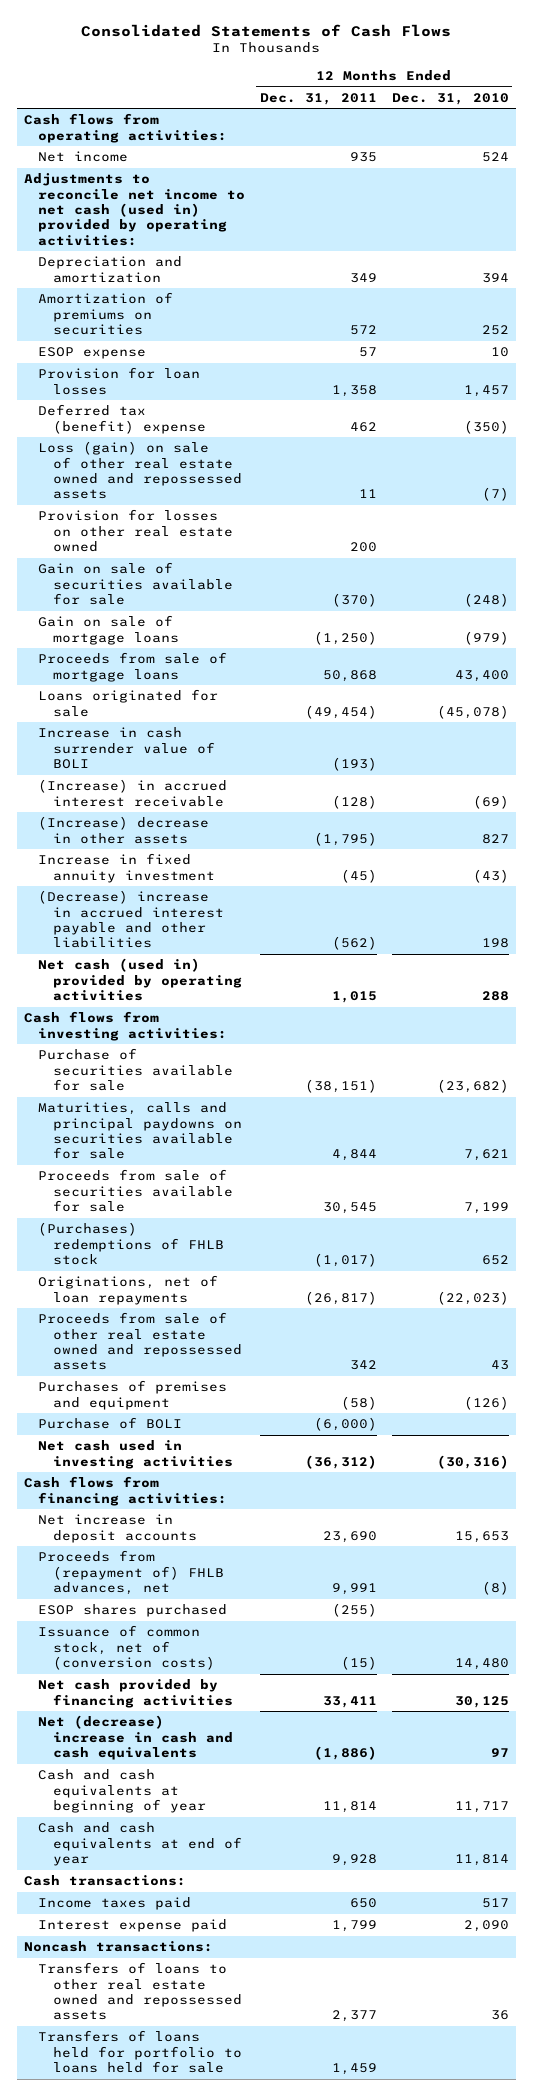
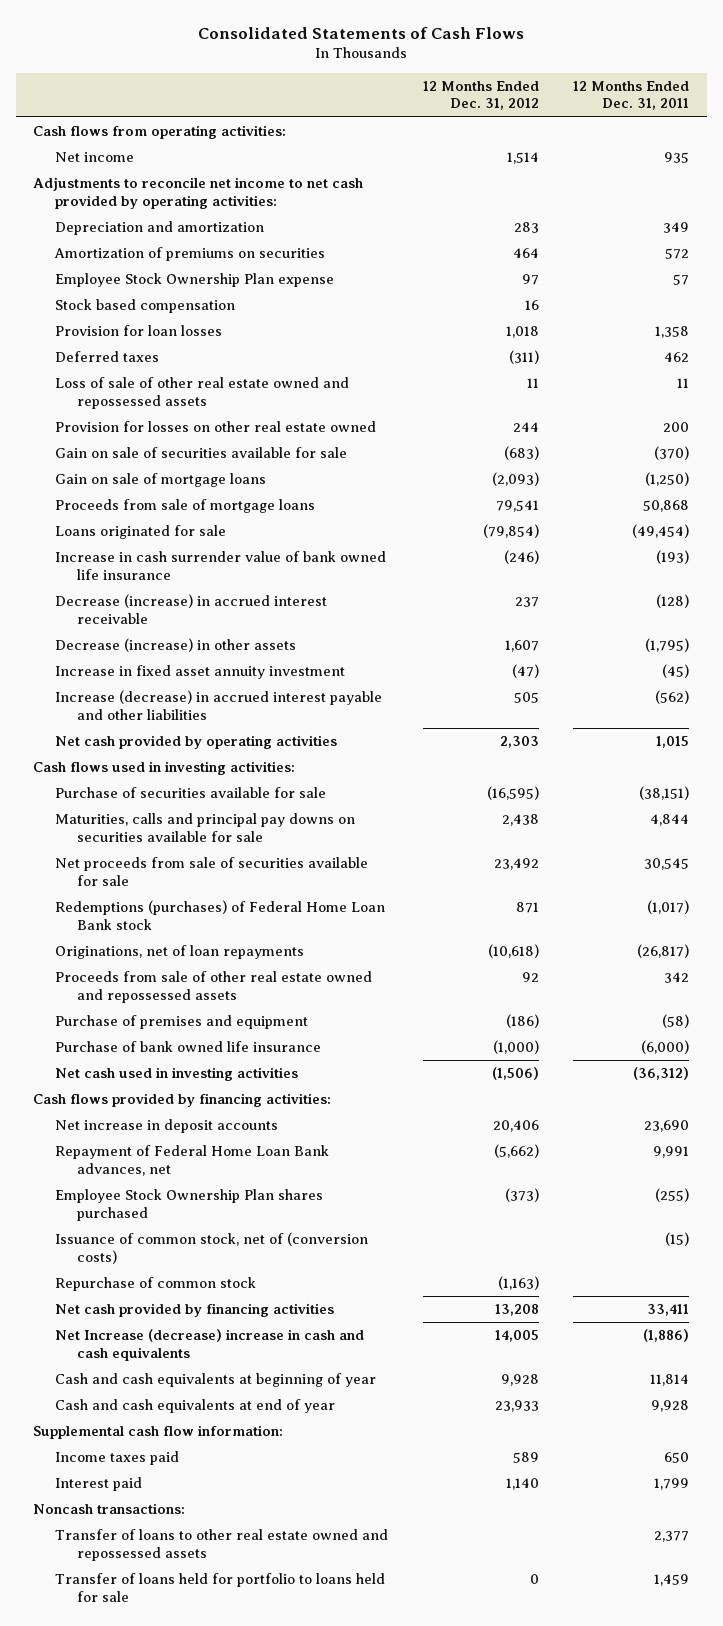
- | 12 Months Ended Dec. 31, 2011 | 12 Months Ended Dec. 31, 2010
+ | 12 Months Ended Dec. 31, 2012 | 12 Months Ended Dec. 31, 2011
- Adjustments to reconcile net income to net cash (used in) provided by operating activities:
+ Adjustments to reconcile net income to net cash provided by operating activities:
- ESOP expense | 57 | 10
+ Employee Stock Ownership Plan expense | 97 | 57
+ Stock based compensation | 16 |
- Deferred tax (benefit) expense | 462 | (350)
- Loss (gain) on sale of other real estate owned and repossessed assets | 11 | (7)
+ Deferred taxes | (311) | 462
+ Loss of sale of other real estate owned and repossessed assets | 11 | 11
- Increase in cash surrender value of BOLI | (193) |
- (Increase) in accrued interest receivable | (128) | (69)
- (Increase) decrease in other assets | (1,795) | 827
- Increase in fixed annuity investment | (45) | (43)
- (Decrease) increase in accrued interest payable and other liabilities | (562) | 198
- Net cash (used in) provided by operating activities | 1,015 | 288
- Cash flows from investing activities:
+ Increase in cash surrender value of bank owned life insurance | (246) | (193)
+ Decrease (increase) in accrued interest receivable | 237 | (128)
+ Decrease (increase) in other assets | 1,607 | (1,795)
+ Increase in fixed asset annuity investment | (47) | (45)
+ Increase (decrease) in accrued interest payable and other liabilities | 505 | (562)
+ Net cash provided by operating activities | 2,303 | 1,015
+ Cash flows used in investing activities:
- Maturities, calls and principal paydowns on securities available for sale | 4,844 | 7,621
- Proceeds from sale of securities available for sale | 30,545 | 7,199
- (Purchases) redemptions of FHLB stock | (1,017) | 652
+ Maturities, calls and principal pay downs on securities available for sale | 2,438 | 4,844
+ Net proceeds from sale of securities available for sale | 23,492 | 30,545
+ Redemptions (purchases) of Federal Home Loan Bank stock | 871 | (1,017)
- Purchases of premises and equipment | (58) | (126)
- Purchase of BOLI | (6,000) |
+ Purchase of premises and equipment | (186) | (58)
+ Purchase of bank owned life insurance | (1,000) | (6,000)
- Cash flows from financing activities:
+ Cash flows provided by financing activities:
- Proceeds from (repayment of) FHLB advances, net | 9,991 | (8)
- ESOP shares purchased | (255) |
+ Repayment of Federal Home Loan Bank advances, net | (5,662) | 9,991
+ Employee Stock Ownership Plan shares purchased | (373) | (255)
+ Repurchase of common stock | (1,163) |
- Net (decrease) increase in cash and cash equivalents | (1,886) | 97
+ Net Increase (decrease) increase in cash and cash equivalents | 14,005 | (1,886)
- Cash transactions:
+ Supplemental cash flow information:
- Interest expense paid | 1,799 | 2,090
+ Interest paid | 1,140 | 1,799
- Transfers of loans to other real estate owned and repossessed assets | 2,377 | 36
- Transfers of loans held for portfolio to loans held for sale | 1,459 |
+ Transfer of loans to other real estate owned and repossessed assets | | 2,377
+ Transfer of loans held for portfolio to loans held for sale | 0 | 1,459

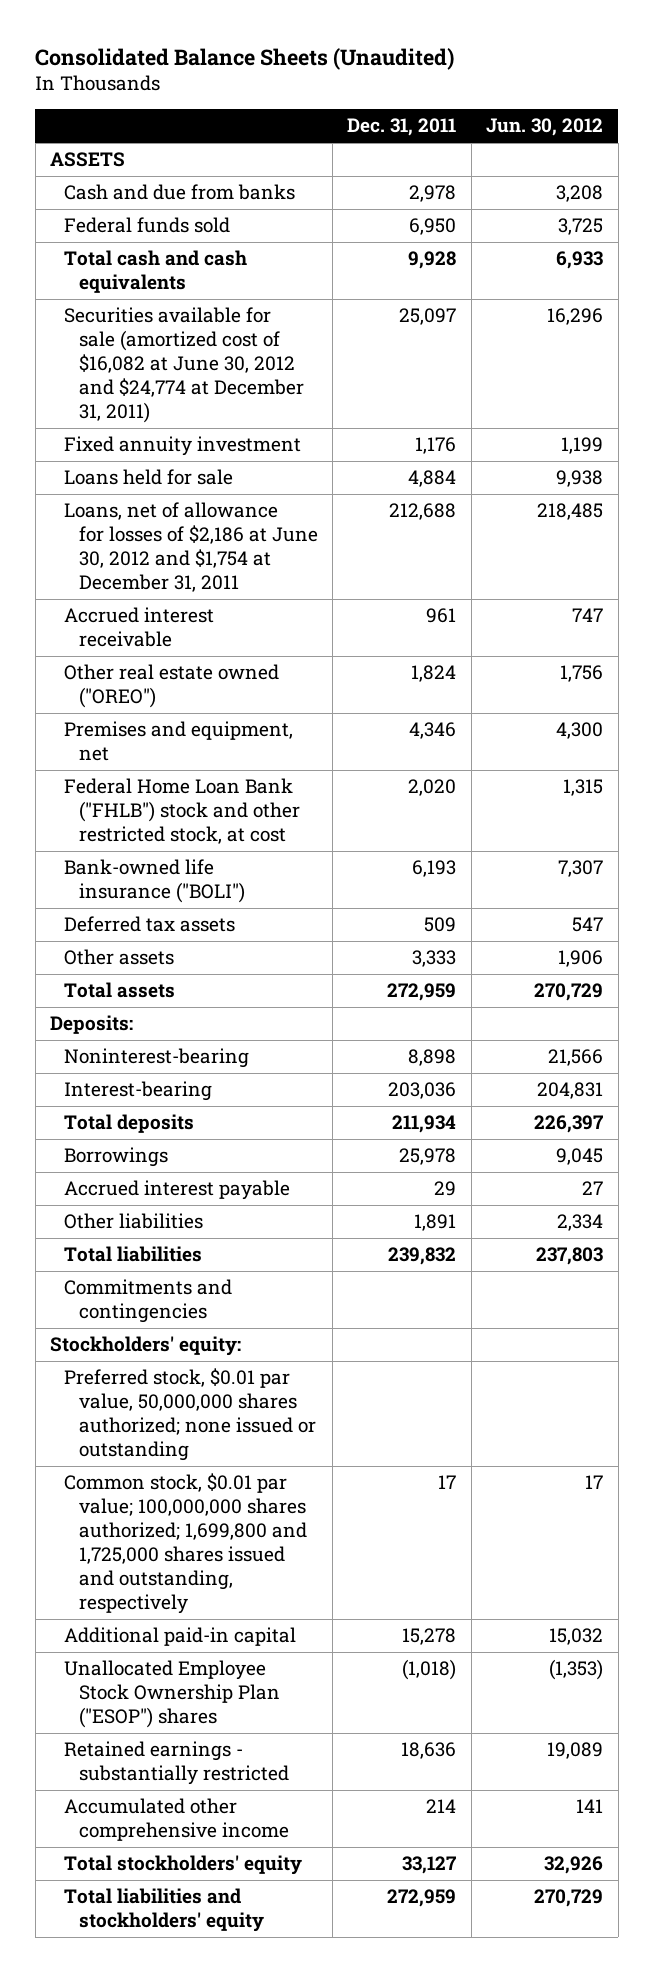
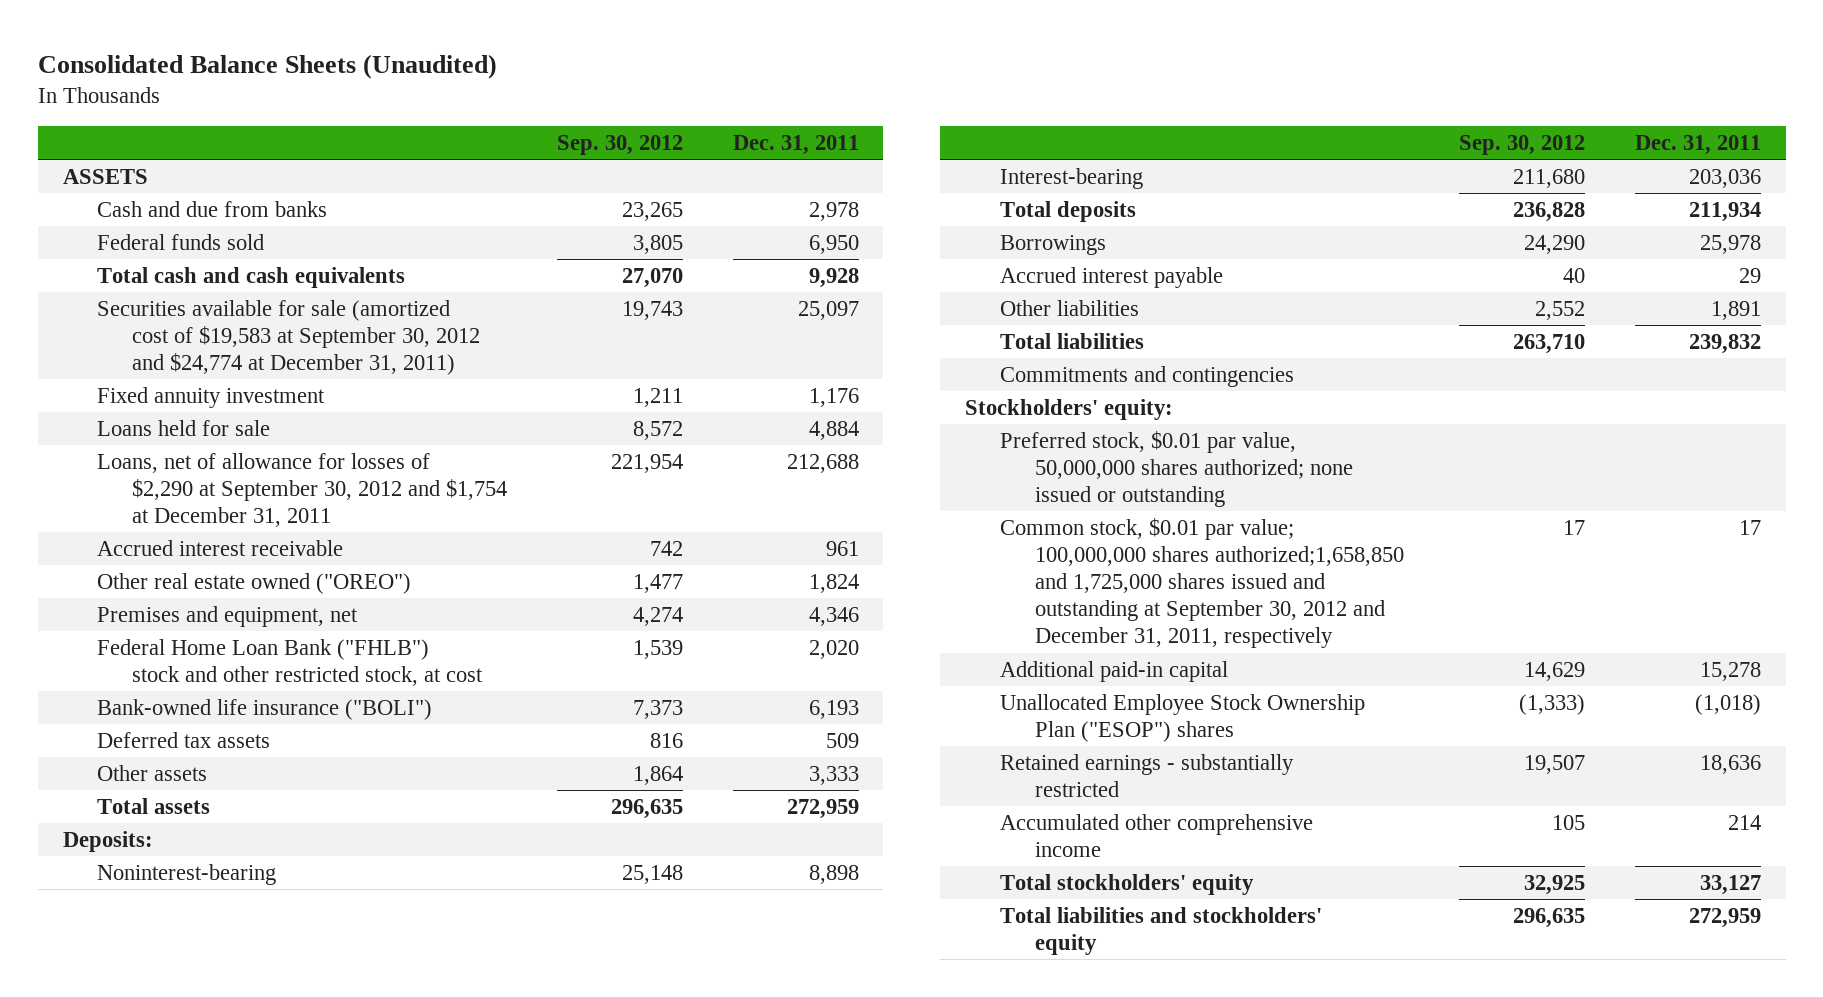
- | Dec. 31, 2011 | Jun. 30, 2012
+ | Sep. 30, 2012 | Dec. 31, 2011
- Securities available for sale (amortized cost of $16,082 at June 30, 2012 and $24,774 at December 31, 2011) | 25,097 | 16,296
+ Securities available for sale (amortized cost of $19,583 at September 30, 2012 and $24,774 at December 31, 2011) | 19,743 | 25,097
- Loans, net of allowance for losses of $2,186 at June 30, 2012 and $1,754 at December 31, 2011 | 212,688 | 218,485
+ Loans, net of allowance for losses of $2,290 at September 30, 2012 and $1,754 at December 31, 2011 | 221,954 | 212,688
- Common stock, $0.01 par value; 100,000,000 shares authorized; 1,699,800 and 1,725,000 shares issued and outstanding, respectively | 17 | 17
+ Common stock, $0.01 par value; 100,000,000 shares authorized;1,658,850 and 1,725,000 shares issued and outstanding at September 30, 2012 and December 31, 2011, respectively | 17 | 17

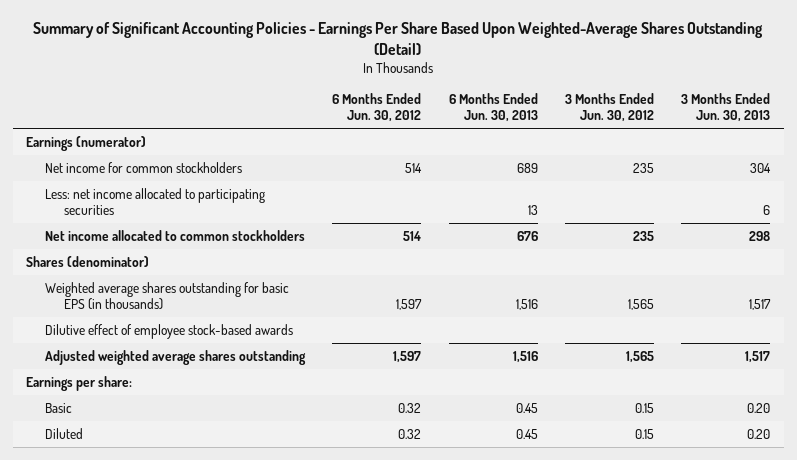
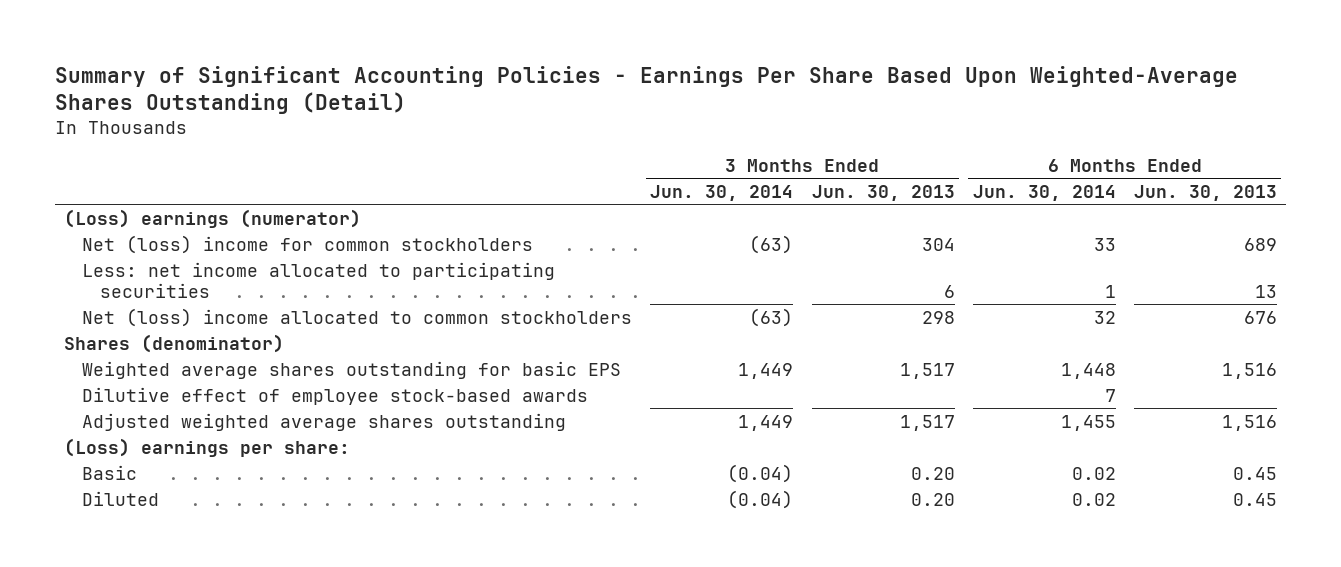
- | 6 Months Ended Jun. 30, 2012 | 6 Months Ended Jun. 30, 2013 | 3 Months Ended Jun. 30, 2012 | 3 Months Ended Jun. 30, 2013
+ | 3 Months Ended Jun. 30, 2014 | 3 Months Ended Jun. 30, 2013 | 6 Months Ended Jun. 30, 2014 | 6 Months Ended Jun. 30, 2013
- Earnings (numerator)
- Net income for common stockholders | 514 | 689 | 235 | 304
+ (Loss) earnings (numerator)
+ Net (loss) income for common stockholders | (63) | 304 | 33 | 689
- Net income allocated to common stockholders | 514 | 676 | 235 | 298
+ Net (loss) income allocated to common stockholders | (63) | 298 | 32 | 676
- Weighted average shares outstanding for basic EPS (in thousands) | 1,597 | 1,516 | 1,565 | 1,517
+ Weighted average shares outstanding for basic EPS | 1,449 | 1,517 | 1,448 | 1,516
- Earnings per share:
+ (Loss) earnings per share:

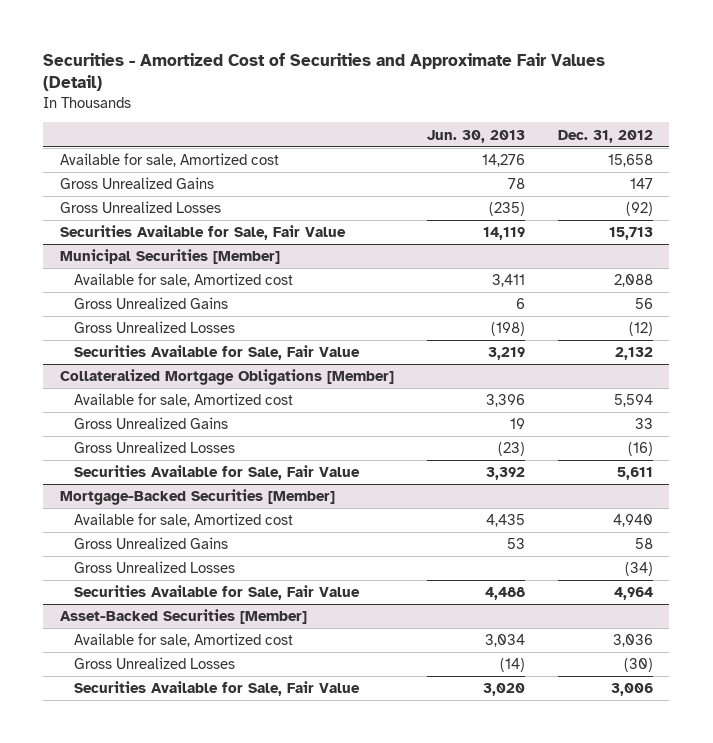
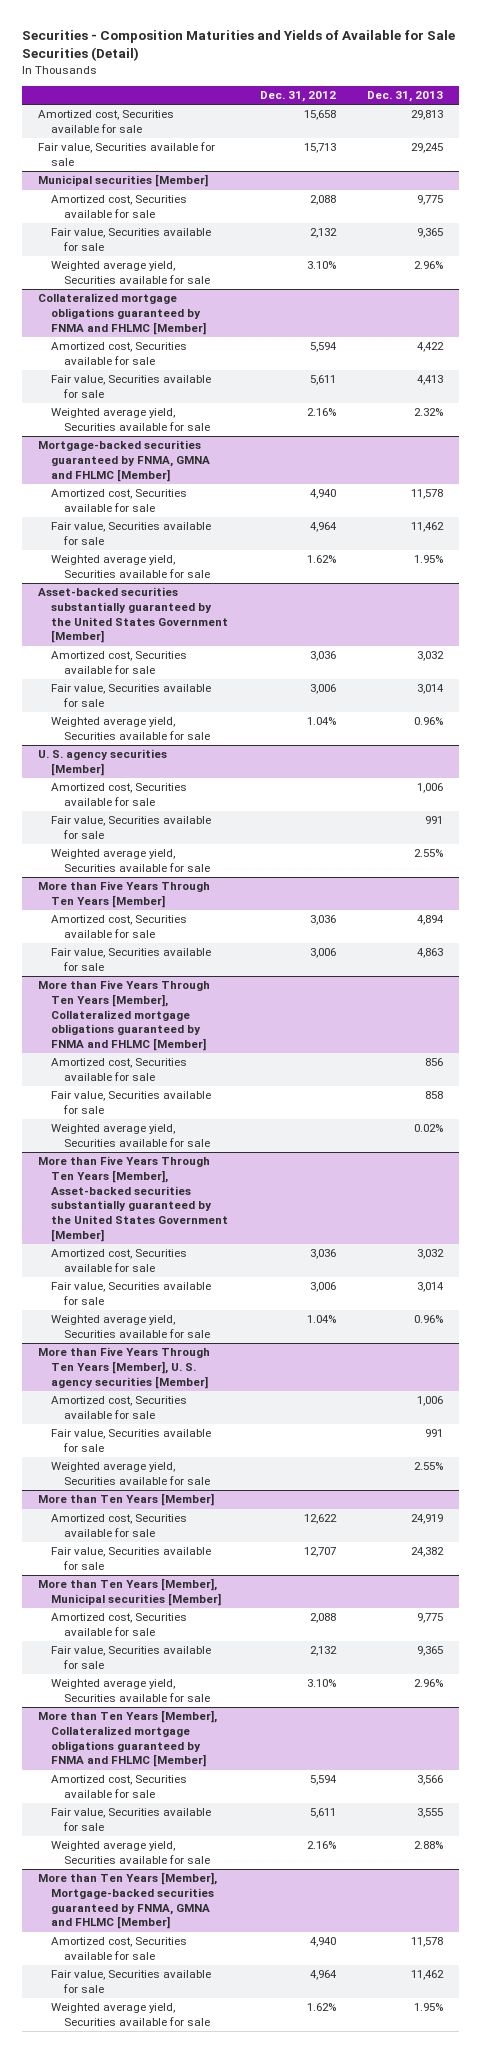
- Securities - Amortized Cost of Securities and Approximate Fair Values (Detail)
+ Securities - Composition Maturities and Yields of Available for Sale Securities (Detail)
- | Jun. 30, 2013 | Dec. 31, 2012
+ | Dec. 31, 2012 | Dec. 31, 2013
- Available for sale, Amortized cost | 14,276 | 15,658
- Gross Unrealized Gains | 78 | 147
- Gross Unrealized Losses | (235) | (92)
- Securities Available for Sale, Fair Value | 14,119 | 15,713
- Municipal Securities [Member]
- Available for sale, Amortized cost | 3,411 | 2,088
- Gross Unrealized Gains | 6 | 56
- Gross Unrealized Losses | (198) | (12)
- Securities Available for Sale, Fair Value | 3,219 | 2,132
- Collateralized Mortgage Obligations [Member]
- Available for sale, Amortized cost | 3,396 | 5,594
- Gross Unrealized Gains | 19 | 33
- Gross Unrealized Losses | (23) | (16)
- Securities Available for Sale, Fair Value | 3,392 | 5,611
- Mortgage-Backed Securities [Member]
- Available for sale, Amortized cost | 4,435 | 4,940
- Gross Unrealized Gains | 53 | 58
- Gross Unrealized Losses | | (34)
- Securities Available for Sale, Fair Value | 4,488 | 4,964
- Asset-Backed Securities [Member]
- Available for sale, Amortized cost | 3,034 | 3,036
- Gross Unrealized Losses | (14) | (30)
- Securities Available for Sale, Fair Value | 3,020 | 3,006
+ Amortized cost, Securities available for sale | 15,658 | 29,813
+ Fair value, Securities available for sale | 15,713 | 29,245
+ Municipal securities [Member]
+ Amortized cost, Securities available for sale | 2,088 | 9,775
+ Fair value, Securities available for sale | 2,132 | 9,365
+ Weighted average yield, Securities available for sale | 3.10% | 2.96%
+ Collateralized mortgage obligations guaranteed by FNMA and FHLMC [Member]
+ Amortized cost, Securities available for sale | 5,594 | 4,422
+ Fair value, Securities available for sale | 5,611 | 4,413
+ Weighted average yield, Securities available for sale | 2.16% | 2.32%
+ Mortgage-backed securities guaranteed by FNMA, GMNA and FHLMC [Member]
+ Amortized cost, Securities available for sale | 4,940 | 11,578
+ Fair value, Securities available for sale | 4,964 | 11,462
+ Weighted average yield, Securities available for sale | 1.62% | 1.95%
+ Asset-backed securities substantially guaranteed by the United States Government [Member]
+ Amortized cost, Securities available for sale | 3,036 | 3,032
+ Fair value, Securities available for sale | 3,006 | 3,014
+ Weighted average yield, Securities available for sale | 1.04% | 0.96%
+ U. S. agency securities [Member]
+ Amortized cost, Securities available for sale | | 1,006
+ Fair value, Securities available for sale | | 991
+ Weighted average yield, Securities available for sale | | 2.55%
+ More than Five Years Through Ten Years [Member]
+ Amortized cost, Securities available for sale | 3,036 | 4,894
+ Fair value, Securities available for sale | 3,006 | 4,863
+ More than Five Years Through Ten Years [Member], Collateralized mortgage obligations guaranteed by FNMA and FHLMC [Member]
+ Amortized cost, Securities available for sale | | 856
+ Fair value, Securities available for sale | | 858
+ Weighted average yield, Securities available for sale | | 0.02%
+ More than Five Years Through Ten Years [Member], Asset-backed securities substantially guaranteed by the United States Government [Member]
+ Amortized cost, Securities available for sale | 3,036 | 3,032
+ Fair value, Securities available for sale | 3,006 | 3,014
+ Weighted average yield, Securities available for sale | 1.04% | 0.96%
+ More than Five Years Through Ten Years [Member], U. S. agency securities [Member]
+ Amortized cost, Securities available for sale | | 1,006
+ Fair value, Securities available for sale | | 991
+ Weighted average yield, Securities available for sale | | 2.55%
+ More than Ten Years [Member]
+ Amortized cost, Securities available for sale | 12,622 | 24,919
+ Fair value, Securities available for sale | 12,707 | 24,382
+ More than Ten Years [Member], Municipal securities [Member]
+ Amortized cost, Securities available for sale | 2,088 | 9,775
+ Fair value, Securities available for sale | 2,132 | 9,365
+ Weighted average yield, Securities available for sale | 3.10% | 2.96%
+ More than Ten Years [Member], Collateralized mortgage obligations guaranteed by FNMA and FHLMC [Member]
+ Amortized cost, Securities available for sale | 5,594 | 3,566
+ Fair value, Securities available for sale | 5,611 | 3,555
+ Weighted average yield, Securities available for sale | 2.16% | 2.88%
+ More than Ten Years [Member], Mortgage-backed securities guaranteed by FNMA, GMNA and FHLMC [Member]
+ Amortized cost, Securities available for sale | 4,940 | 11,578
+ Fair value, Securities available for sale | 4,964 | 11,462
+ Weighted average yield, Securities available for sale | 1.62% | 1.95%

